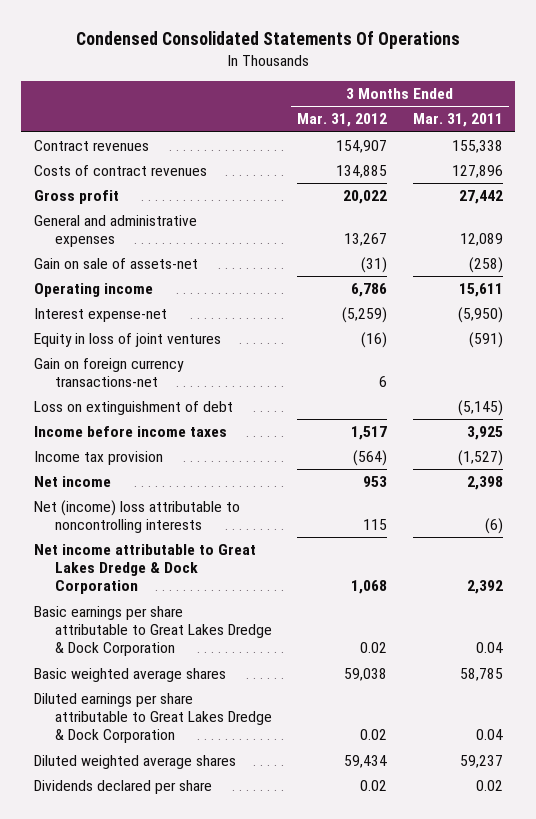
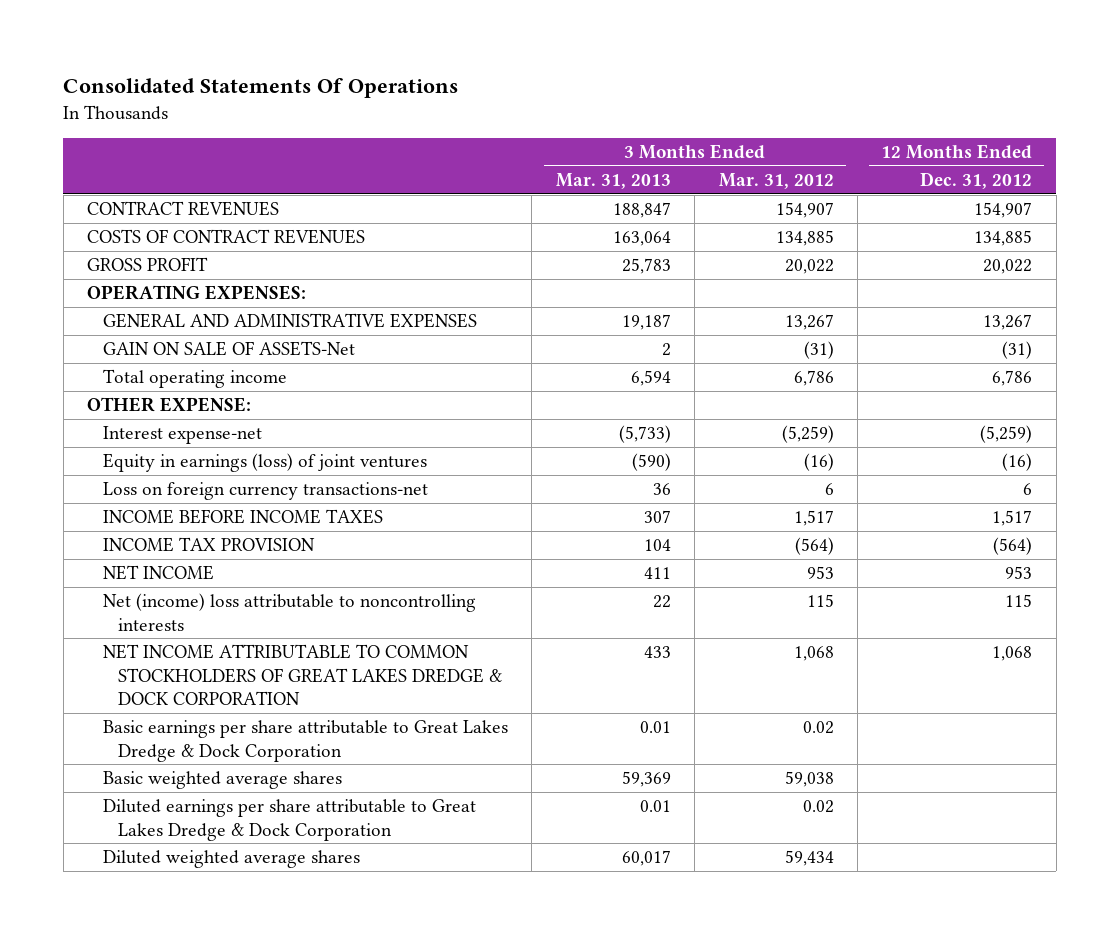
- Condensed Consolidated Statements Of Operations
+ Consolidated Statements Of Operations
- | 3 Months Ended Mar. 31, 2012 | 3 Months Ended Mar. 31, 2011
+ | 3 Months Ended Mar. 31, 2013 | 3 Months Ended Mar. 31, 2012 | 12 Months Ended Dec. 31, 2012
- Contract revenues | 154,907 | 155,338
- Costs of contract revenues | 134,885 | 127,896
- Gross profit | 20,022 | 27,442
- General and administrative expenses | 13,267 | 12,089
- Gain on sale of assets-net | (31) | (258)
- Operating income | 6,786 | 15,611
+ CONTRACT REVENUES | 188,847 | 154,907 | 154,907
+ COSTS OF CONTRACT REVENUES | 163,064 | 134,885 | 134,885
+ GROSS PROFIT | 25,783 | 20,022 | 20,022
+ OPERATING EXPENSES:
+ GENERAL AND ADMINISTRATIVE EXPENSES | 19,187 | 13,267 | 13,267
+ GAIN ON SALE OF ASSETS-Net | 2 | (31) | (31)
+ Total operating income | 6,594 | 6,786 | 6,786
+ OTHER EXPENSE:
- Equity in loss of joint ventures | (16) | (591)
- Gain on foreign currency transactions-net | 6 |
- Loss on extinguishment of debt | | (5,145)
- Income before income taxes | 1,517 | 3,925
- Income tax provision | (564) | (1,527)
- Net income | 953 | 2,398
+ Equity in earnings (loss) of joint ventures | (590) | (16) | (16)
+ Loss on foreign currency transactions-net | 36 | 6 | 6
+ INCOME BEFORE INCOME TAXES | 307 | 1,517 | 1,517
+ INCOME TAX PROVISION | 104 | (564) | (564)
+ NET INCOME | 411 | 953 | 953
- Net income attributable to Great Lakes Dredge & Dock Corporation | 1,068 | 2,392
+ NET INCOME ATTRIBUTABLE TO COMMON STOCKHOLDERS OF GREAT LAKES DREDGE & DOCK CORPORATION | 433 | 1,068 | 1,068
- Dividends declared per share | 0.02 | 0.02

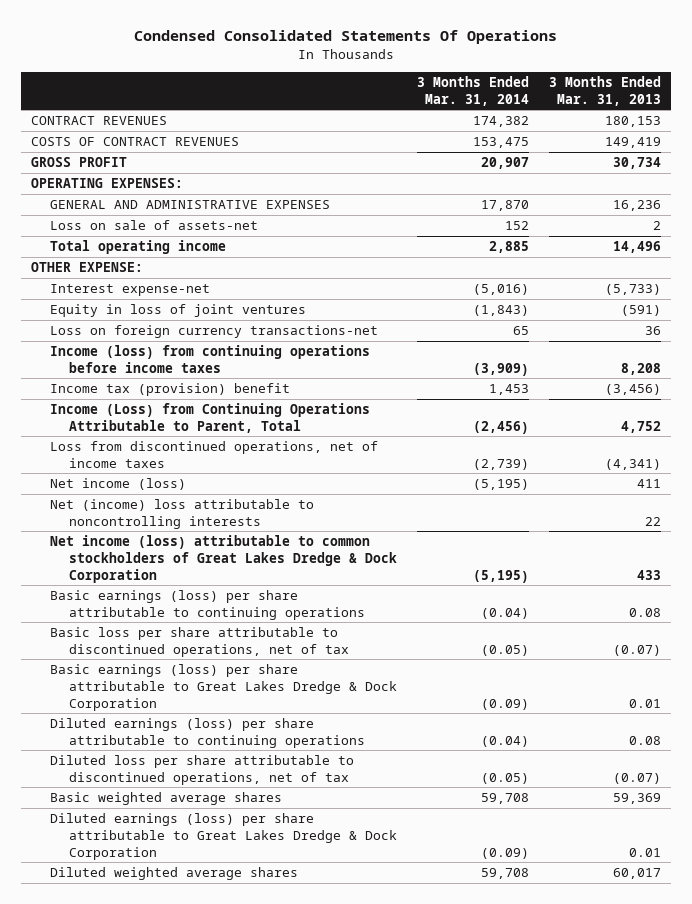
- Consolidated Statements Of Operations
+ Condensed Consolidated Statements Of Operations
- | 3 Months Ended Mar. 31, 2013 | 3 Months Ended Mar. 31, 2012 | 12 Months Ended Dec. 31, 2012
+ | 3 Months Ended Mar. 31, 2014 | 3 Months Ended Mar. 31, 2013
- CONTRACT REVENUES | 188,847 | 154,907 | 154,907
- COSTS OF CONTRACT REVENUES | 163,064 | 134,885 | 134,885
- GROSS PROFIT | 25,783 | 20,022 | 20,022
+ CONTRACT REVENUES | 174,382 | 180,153
+ COSTS OF CONTRACT REVENUES | 153,475 | 149,419
+ GROSS PROFIT | 20,907 | 30,734
- GENERAL AND ADMINISTRATIVE EXPENSES | 19,187 | 13,267 | 13,267
- GAIN ON SALE OF ASSETS-Net | 2 | (31) | (31)
- Total operating income | 6,594 | 6,786 | 6,786
+ GENERAL AND ADMINISTRATIVE EXPENSES | 17,870 | 16,236
+ Loss on sale of assets-net | 152 | 2
+ Total operating income | 2,885 | 14,496
- Equity in earnings (loss) of joint ventures | (590) | (16) | (16)
+ Equity in loss of joint ventures | (1,843) | (591)
- INCOME BEFORE INCOME TAXES | 307 | 1,517 | 1,517
- INCOME TAX PROVISION | 104 | (564) | (564)
- NET INCOME | 411 | 953 | 953
+ Income (loss) from continuing operations before income taxes | (3,909) | 8,208
+ Income tax (provision) benefit | 1,453 | (3,456)
+ Income (Loss) from Continuing Operations Attributable to Parent, Total | (2,456) | 4,752
+ Loss from discontinued operations, net of income taxes | (2,739) | (4,341)
+ Net income (loss) | (5,195) | 411
- NET INCOME ATTRIBUTABLE TO COMMON STOCKHOLDERS OF GREAT LAKES DREDGE & DOCK CORPORATION | 433 | 1,068 | 1,068
- Basic earnings per share attributable to Great Lakes Dredge & Dock Corporation | 0.01 | 0.02 |
+ Net income (loss) attributable to common stockholders of Great Lakes Dredge & Dock Corporation | (5,195) | 433
+ Basic earnings (loss) per share attributable to continuing operations | (0.04) | 0.08
+ Basic loss per share attributable to discontinued operations, net of tax | (0.05) | (0.07)
+ Basic earnings (loss) per share attributable to Great Lakes Dredge & Dock Corporation | (0.09) | 0.01
+ Diluted earnings (loss) per share attributable to continuing operations | (0.04) | 0.08
+ Diluted loss per share attributable to discontinued operations, net of tax | (0.05) | (0.07)
- Diluted earnings per share attributable to Great Lakes Dredge & Dock Corporation | 0.01 | 0.02 |
+ Diluted earnings (loss) per share attributable to Great Lakes Dredge & Dock Corporation | (0.09) | 0.01

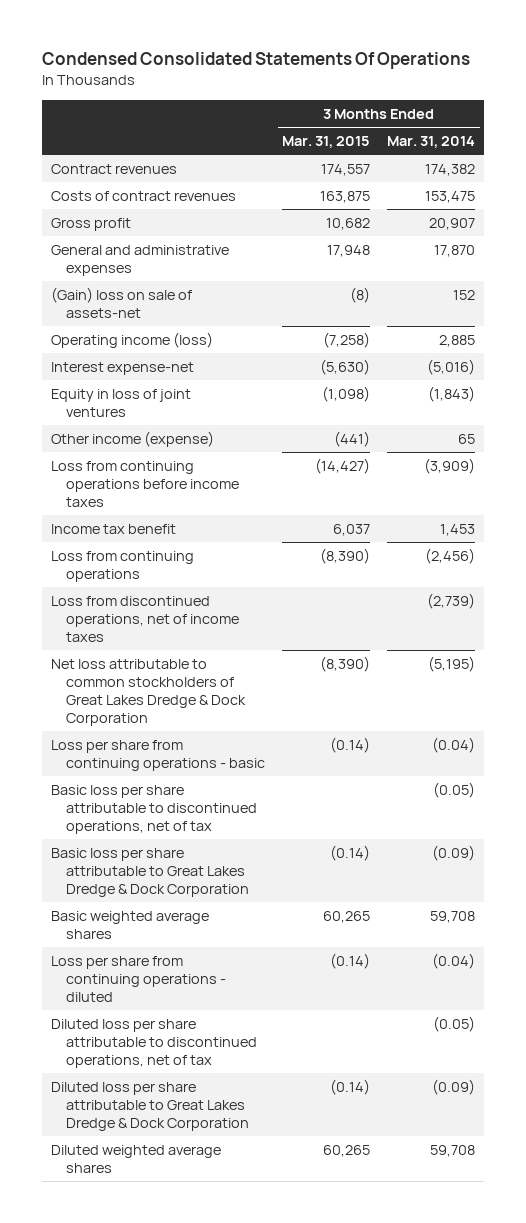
- | 3 Months Ended Mar. 31, 2014 | 3 Months Ended Mar. 31, 2013
+ | 3 Months Ended Mar. 31, 2015 | 3 Months Ended Mar. 31, 2014
- CONTRACT REVENUES | 174,382 | 180,153
- COSTS OF CONTRACT REVENUES | 153,475 | 149,419
- GROSS PROFIT | 20,907 | 30,734
- OPERATING EXPENSES:
- GENERAL AND ADMINISTRATIVE EXPENSES | 17,870 | 16,236
- Loss on sale of assets-net | 152 | 2
- Total operating income | 2,885 | 14,496
- OTHER EXPENSE:
+ Contract revenues | 174,557 | 174,382
+ Costs of contract revenues | 163,875 | 153,475
+ Gross profit | 10,682 | 20,907
+ General and administrative expenses | 17,948 | 17,870
+ (Gain) loss on sale of assets-net | (8) | 152
+ Operating income (loss) | (7,258) | 2,885
- Loss on foreign currency transactions-net | 65 | 36
- Income (loss) from continuing operations before income taxes | (3,909) | 8,208
- Income tax (provision) benefit | 1,453 | (3,456)
- Income (Loss) from Continuing Operations Attributable to Parent, Total | (2,456) | 4,752
+ Other income (expense) | (441) | 65
+ Loss from continuing operations before income taxes | (14,427) | (3,909)
+ Income tax benefit | 6,037 | 1,453
+ Loss from continuing operations | (8,390) | (2,456)
- Net income (loss) | (5,195) | 411
- Net (income) loss attributable to noncontrolling interests | | 22
- Net income (loss) attributable to common stockholders of Great Lakes Dredge & Dock Corporation | (5,195) | 433
- Basic earnings (loss) per share attributable to continuing operations | (0.04) | 0.08
+ Net loss attributable to common stockholders of Great Lakes Dredge & Dock Corporation | (8,390) | (5,195)
+ Loss per share from continuing operations - basic | (0.14) | (0.04)
- Basic earnings (loss) per share attributable to Great Lakes Dredge & Dock Corporation | (0.09) | 0.01
- Diluted earnings (loss) per share attributable to continuing operations | (0.04) | 0.08
+ Basic loss per share attributable to Great Lakes Dredge & Dock Corporation | (0.14) | (0.09)
- Diluted earnings (loss) per share attributable to Great Lakes Dredge & Dock Corporation | (0.09) | 0.01
+ Loss per share from continuing operations - diluted | (0.14) | (0.04)
moved down: Diluted loss per share attributable to discontinued operations, net of tax | | (0.05)
+ Diluted loss per share attributable to Great Lakes Dredge & Dock Corporation | (0.14) | (0.09)

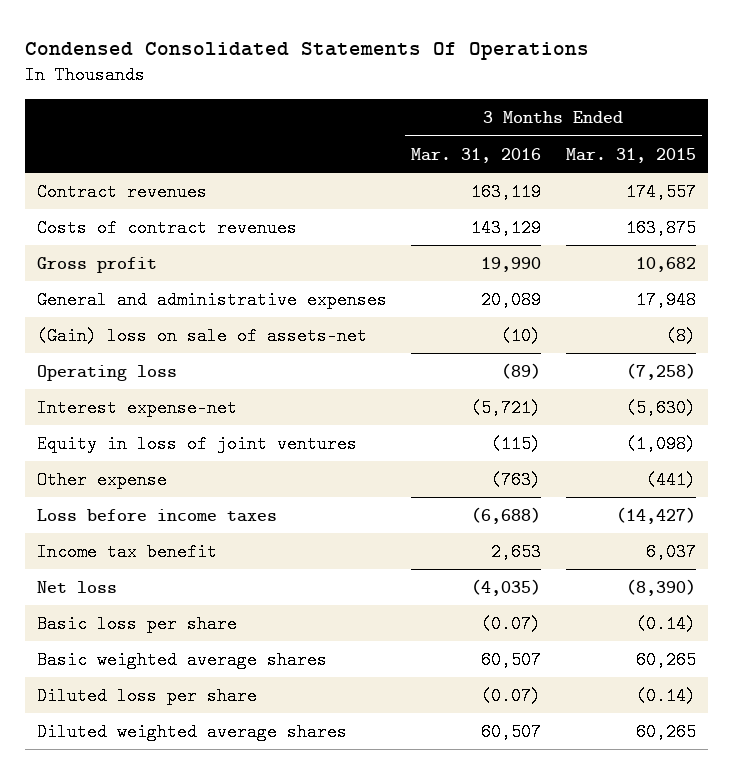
- | 3 Months Ended Mar. 31, 2015 | 3 Months Ended Mar. 31, 2014
+ | 3 Months Ended Mar. 31, 2016 | 3 Months Ended Mar. 31, 2015
- Operating income (loss) | (7,258) | 2,885
+ Operating loss | (89) | (7,258)
- Other income (expense) | (441) | 65
- Loss from continuing operations before income taxes | (14,427) | (3,909)
+ Other expense | (763) | (441)
+ Loss before income taxes | (6,688) | (14,427)
- Loss from continuing operations | (8,390) | (2,456)
- Loss from discontinued operations, net of income taxes | | (2,739)
- Net loss attributable to common stockholders of Great Lakes Dredge & Dock Corporation | (8,390) | (5,195)
- Loss per share from continuing operations - basic | (0.14) | (0.04)
- Basic loss per share attributable to discontinued operations, net of tax | | (0.05)
- Basic loss per share attributable to Great Lakes Dredge & Dock Corporation | (0.14) | (0.09)
+ Net loss | (4,035) | (8,390)
+ Basic loss per share | (0.07) | (0.14)
- Loss per share from continuing operations - diluted | (0.14) | (0.04)
- Diluted loss per share attributable to discontinued operations, net of tax | | (0.05)
- Diluted loss per share attributable to Great Lakes Dredge & Dock Corporation | (0.14) | (0.09)
+ Diluted loss per share | (0.07) | (0.14)

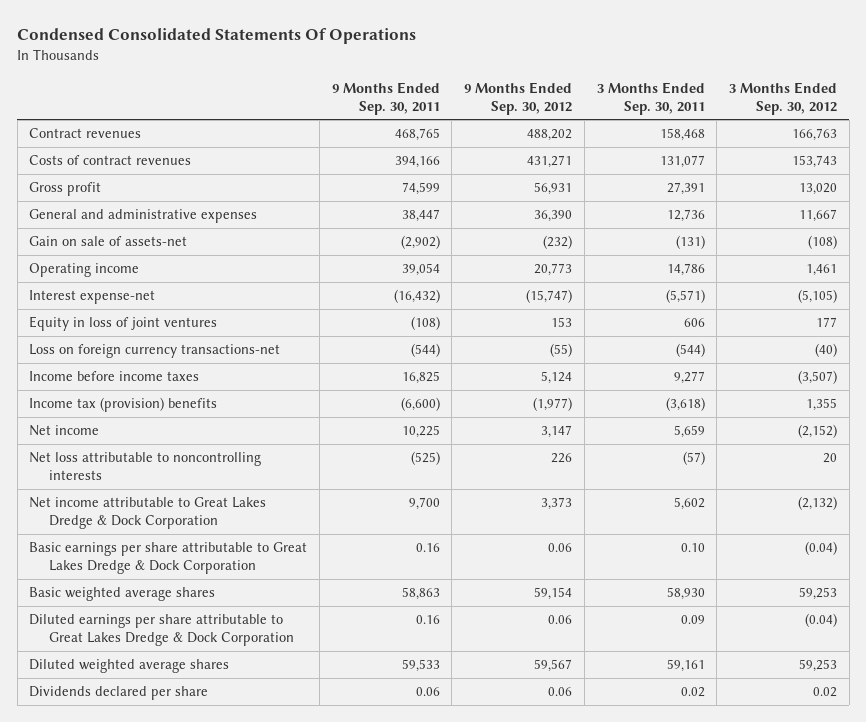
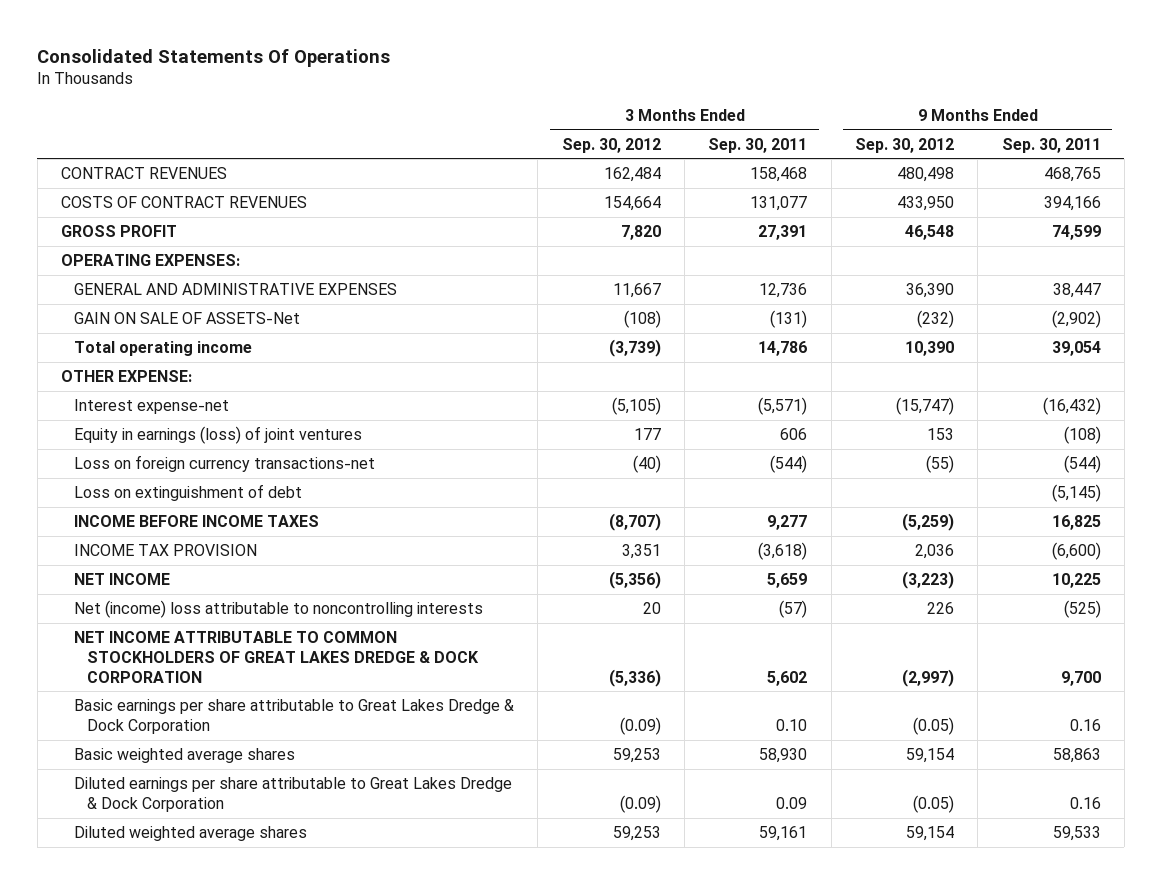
- Condensed Consolidated Statements Of Operations
+ Consolidated Statements Of Operations
- | 9 Months Ended Sep. 30, 2011 | 9 Months Ended Sep. 30, 2012 | 3 Months Ended Sep. 30, 2011 | 3 Months Ended Sep. 30, 2012
+ | 3 Months Ended Sep. 30, 2012 | 3 Months Ended Sep. 30, 2011 | 9 Months Ended Sep. 30, 2012 | 9 Months Ended Sep. 30, 2011
- Contract revenues | 468,765 | 488,202 | 158,468 | 166,763
- Costs of contract revenues | 394,166 | 431,271 | 131,077 | 153,743
- Gross profit | 74,599 | 56,931 | 27,391 | 13,020
- General and administrative expenses | 38,447 | 36,390 | 12,736 | 11,667
- Gain on sale of assets-net | (2,902) | (232) | (131) | (108)
- Operating income | 39,054 | 20,773 | 14,786 | 1,461
+ CONTRACT REVENUES | 162,484 | 158,468 | 480,498 | 468,765
+ COSTS OF CONTRACT REVENUES | 154,664 | 131,077 | 433,950 | 394,166
+ GROSS PROFIT | 7,820 | 27,391 | 46,548 | 74,599
+ OPERATING EXPENSES:
+ GENERAL AND ADMINISTRATIVE EXPENSES | 11,667 | 12,736 | 36,390 | 38,447
+ GAIN ON SALE OF ASSETS-Net | (108) | (131) | (232) | (2,902)
+ Total operating income | (3,739) | 14,786 | 10,390 | 39,054
+ OTHER EXPENSE:
- Equity in loss of joint ventures | (108) | 153 | 606 | 177
+ Equity in earnings (loss) of joint ventures | 177 | 606 | 153 | (108)
- Income before income taxes | 16,825 | 5,124 | 9,277 | (3,507)
- Income tax (provision) benefits | (6,600) | (1,977) | (3,618) | 1,355
- Net income | 10,225 | 3,147 | 5,659 | (2,152)
- Net loss attributable to noncontrolling interests | (525) | 226 | (57) | 20
- Net income attributable to Great Lakes Dredge & Dock Corporation | 9,700 | 3,373 | 5,602 | (2,132)
- Basic earnings per share attributable to Great Lakes Dredge & Dock Corporation | 0.16 | 0.06 | 0.10 | (0.04)
+ Loss on extinguishment of debt | | | | (5,145)
+ INCOME BEFORE INCOME TAXES | (8,707) | 9,277 | (5,259) | 16,825
+ INCOME TAX PROVISION | 3,351 | (3,618) | 2,036 | (6,600)
+ NET INCOME | (5,356) | 5,659 | (3,223) | 10,225
+ Net (income) loss attributable to noncontrolling interests | 20 | (57) | 226 | (525)
+ NET INCOME ATTRIBUTABLE TO COMMON STOCKHOLDERS OF GREAT LAKES DREDGE & DOCK CORPORATION | (5,336) | 5,602 | (2,997) | 9,700
+ Basic earnings per share attributable to Great Lakes Dredge & Dock Corporation | (0.09) | 0.10 | (0.05) | 0.16
- Diluted earnings per share attributable to Great Lakes Dredge & Dock Corporation | 0.16 | 0.06 | 0.09 | (0.04)
- Diluted weighted average shares | 59,533 | 59,567 | 59,161 | 59,253
- Dividends declared per share | 0.06 | 0.06 | 0.02 | 0.02
+ Diluted earnings per share attributable to Great Lakes Dredge & Dock Corporation | (0.09) | 0.09 | (0.05) | 0.16
+ Diluted weighted average shares | 59,253 | 59,161 | 59,154 | 59,533

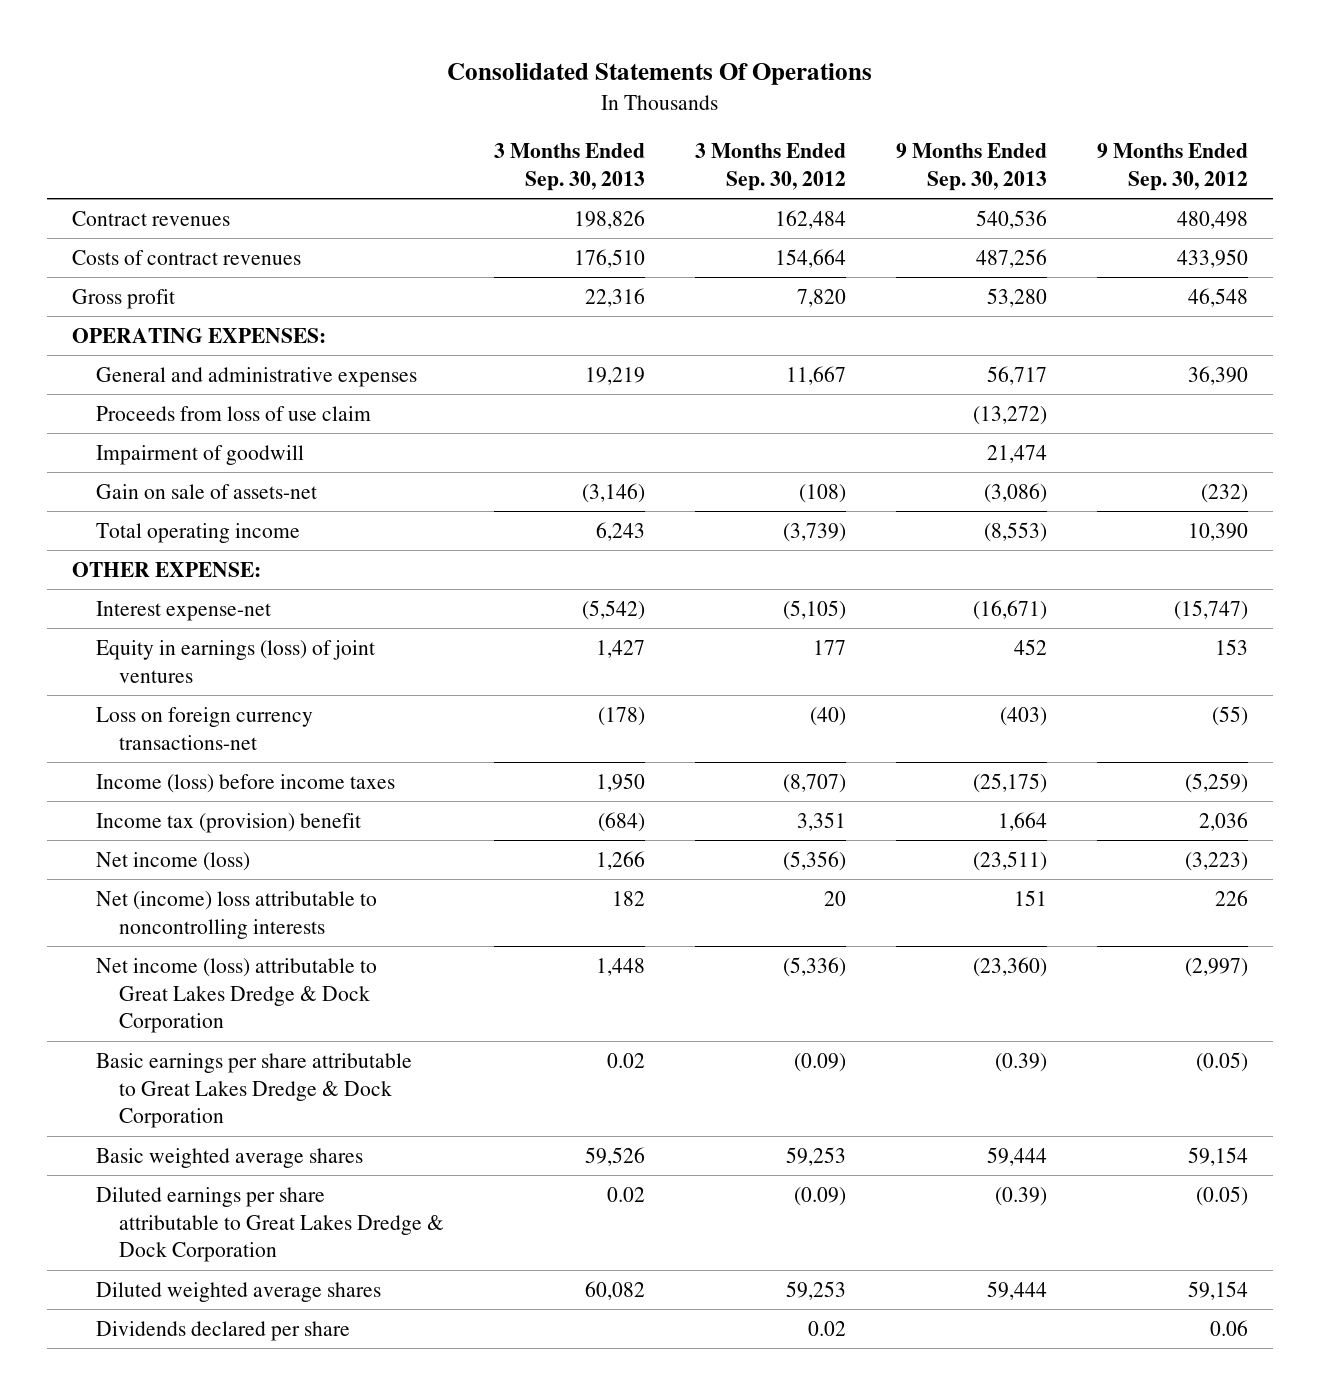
- | 3 Months Ended Sep. 30, 2012 | 3 Months Ended Sep. 30, 2011 | 9 Months Ended Sep. 30, 2012 | 9 Months Ended Sep. 30, 2011
+ | 3 Months Ended Sep. 30, 2013 | 3 Months Ended Sep. 30, 2012 | 9 Months Ended Sep. 30, 2013 | 9 Months Ended Sep. 30, 2012
- CONTRACT REVENUES | 162,484 | 158,468 | 480,498 | 468,765
- COSTS OF CONTRACT REVENUES | 154,664 | 131,077 | 433,950 | 394,166
- GROSS PROFIT | 7,820 | 27,391 | 46,548 | 74,599
+ Contract revenues | 198,826 | 162,484 | 540,536 | 480,498
+ Costs of contract revenues | 176,510 | 154,664 | 487,256 | 433,950
+ Gross profit | 22,316 | 7,820 | 53,280 | 46,548
- GENERAL AND ADMINISTRATIVE EXPENSES | 11,667 | 12,736 | 36,390 | 38,447
- GAIN ON SALE OF ASSETS-Net | (108) | (131) | (232) | (2,902)
+ General and administrative expenses | 19,219 | 11,667 | 56,717 | 36,390
+ Proceeds from loss of use claim | | | (13,272) |
+ Impairment of goodwill | | | 21,474 |
+ Gain on sale of assets-net | (3,146) | (108) | (3,086) | (232)
- Loss on extinguishment of debt | | | | (5,145)
- INCOME BEFORE INCOME TAXES | (8,707) | 9,277 | (5,259) | 16,825
- INCOME TAX PROVISION | 3,351 | (3,618) | 2,036 | (6,600)
- NET INCOME | (5,356) | 5,659 | (3,223) | 10,225
+ Income (loss) before income taxes | 1,950 | (8,707) | (25,175) | (5,259)
+ Income tax (provision) benefit | (684) | 3,351 | 1,664 | 2,036
+ Net income (loss) | 1,266 | (5,356) | (23,511) | (3,223)
- NET INCOME ATTRIBUTABLE TO COMMON STOCKHOLDERS OF GREAT LAKES DREDGE & DOCK CORPORATION | (5,336) | 5,602 | (2,997) | 9,700
+ Net income (loss) attributable to Great Lakes Dredge & Dock Corporation | 1,448 | (5,336) | (23,360) | (2,997)
+ Dividends declared per share | | 0.02 | | 0.06

